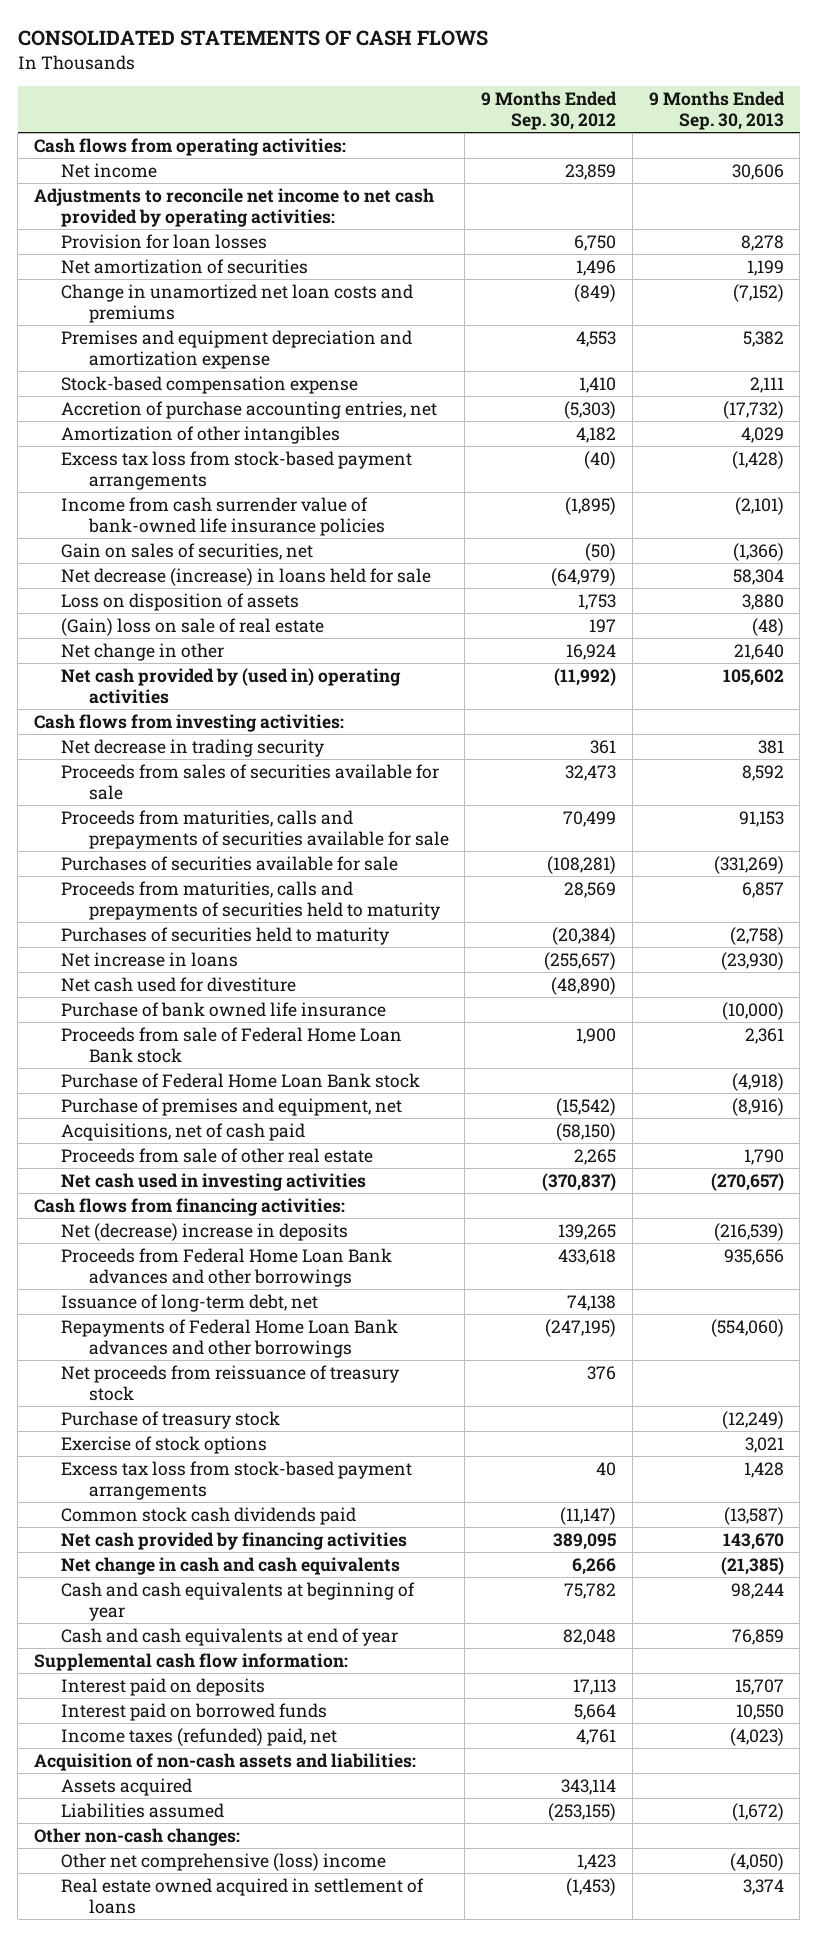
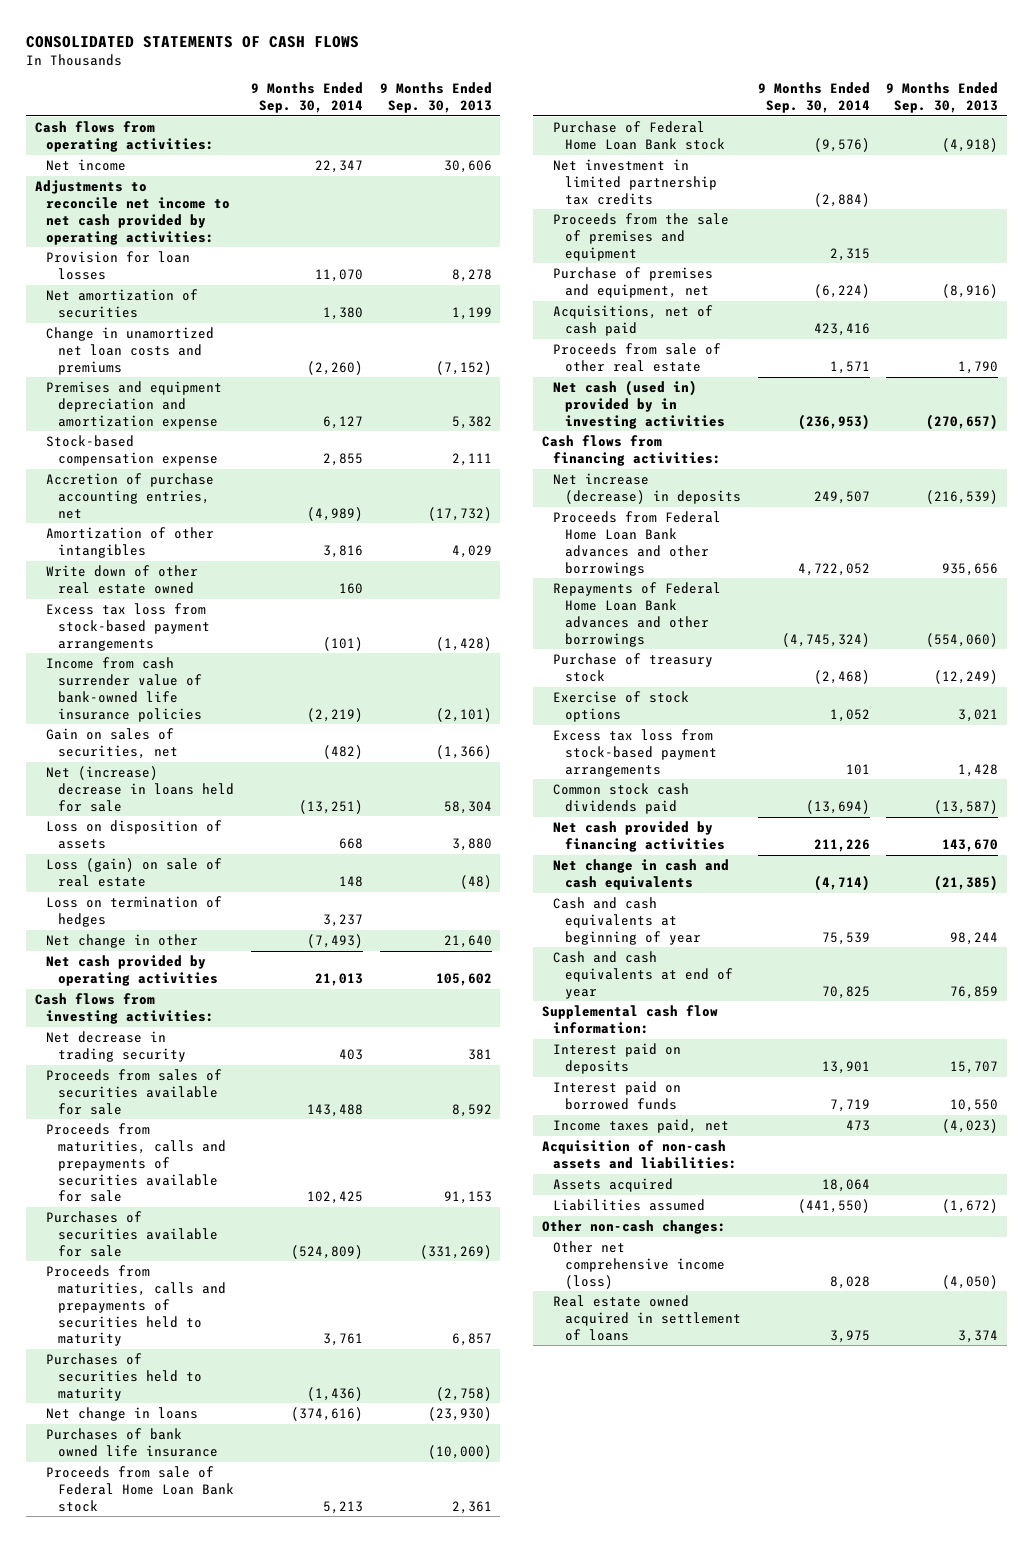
- | 9 Months Ended Sep. 30, 2012 | 9 Months Ended Sep. 30, 2013
+ | 9 Months Ended Sep. 30, 2014 | 9 Months Ended Sep. 30, 2013
+ Write down of other real estate owned | 160 |
- Net decrease (increase) in loans held for sale | (64,979) | 58,304
+ Net (increase) decrease in loans held for sale | (13,251) | 58,304
- (Gain) loss on sale of real estate | 197 | (48)
+ Loss (gain) on sale of real estate | 148 | (48)
+ Loss on termination of hedges | 3,237 |
- Net cash provided by (used in) operating activities | (11,992) | 105,602
+ Net cash provided by operating activities | 21,013 | 105,602
- Net increase in loans | (255,657) | (23,930)
- Net cash used for divestiture | (48,890) |
- Purchase of bank owned life insurance | | (10,000)
+ Net change in loans | (374,616) | (23,930)
+ Purchases of bank owned life insurance | | (10,000)
+ Net investment in limited partnership tax credits | (2,884) |
+ Proceeds from the sale of premises and equipment | 2,315 |
- Net cash used in investing activities | (370,837) | (270,657)
+ Net cash (used in) provided by in investing activities | (236,953) | (270,657)
- Net (decrease) increase in deposits | 139,265 | (216,539)
+ Net increase (decrease) in deposits | 249,507 | (216,539)
- Issuance of long-term debt, net | 74,138 |
- Net proceeds from reissuance of treasury stock | 376 |
- Income taxes (refunded) paid, net | 4,761 | (4,023)
+ Income taxes paid, net | 473 | (4,023)
- Other net comprehensive (loss) income | 1,423 | (4,050)
+ Other net comprehensive income (loss) | 8,028 | (4,050)

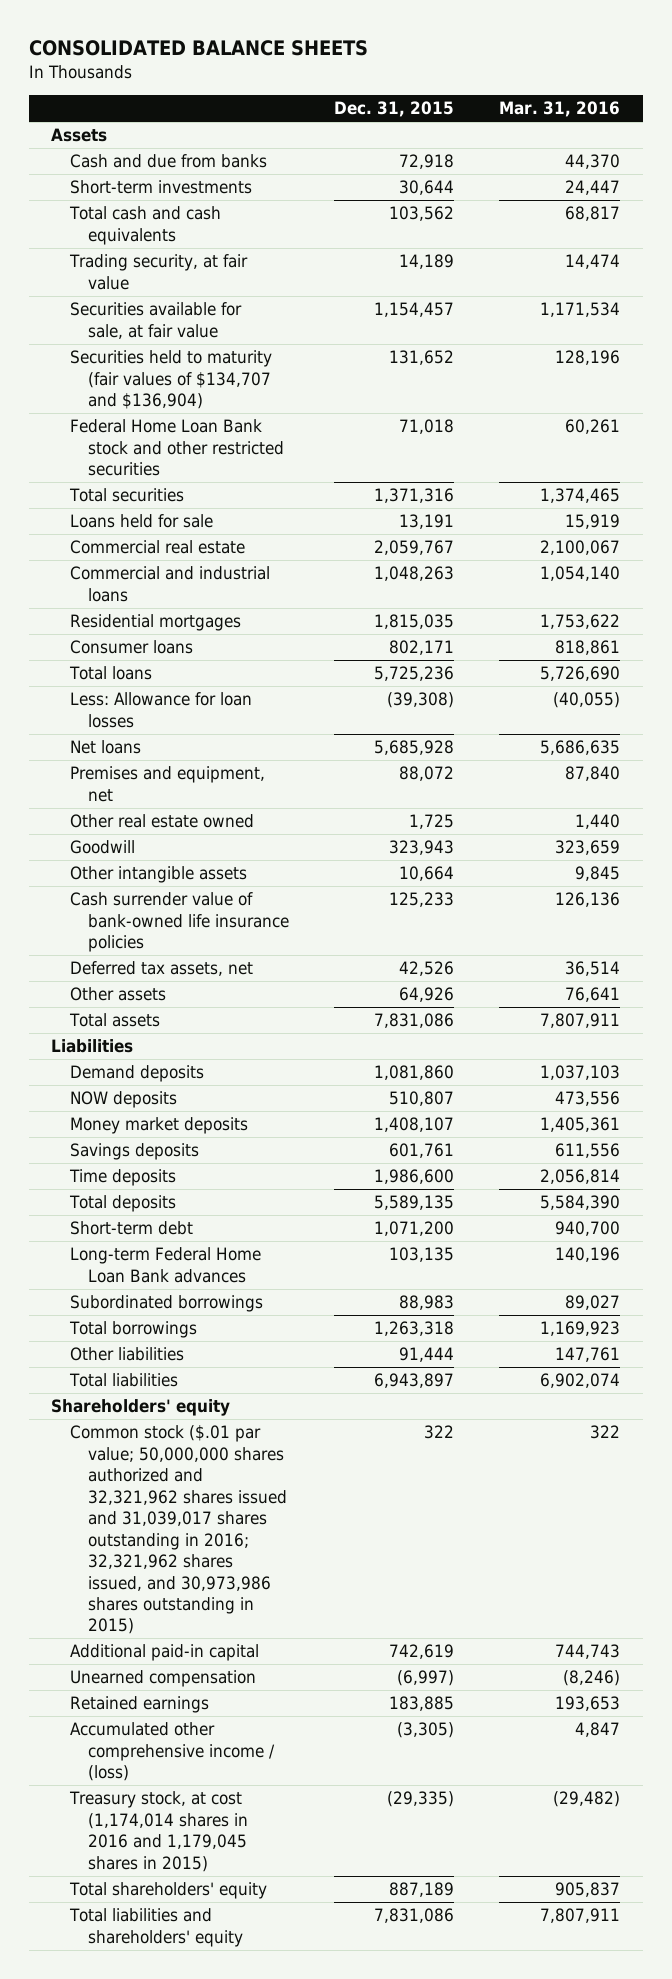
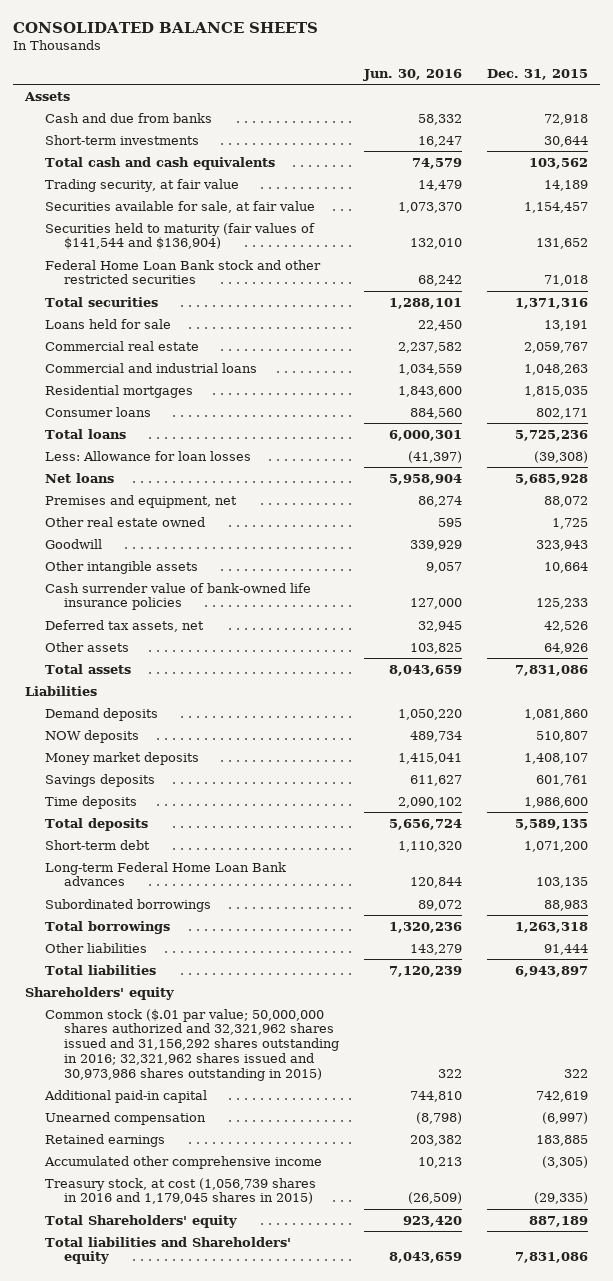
- | Dec. 31, 2015 | Mar. 31, 2016
+ | Jun. 30, 2016 | Dec. 31, 2015
- Securities held to maturity (fair values of $134,707 and $136,904) | 131,652 | 128,196
+ Securities held to maturity (fair values of $141,544 and $136,904) | 132,010 | 131,652
- Common stock ($.01 par value; 50,000,000 shares authorized and 32,321,962 shares issued and 31,039,017 shares outstanding in 2016; 32,321,962 shares issued, and 30,973,986 shares outstanding in 2015) | 322 | 322
+ Common stock ($.01 par value; 50,000,000 shares authorized and 32,321,962 shares issued and 31,156,292 shares outstanding in 2016; 32,321,962 shares issued and 30,973,986 shares outstanding in 2015) | 322 | 322
- Accumulated other comprehensive income / (loss) | (3,305) | 4,847
- Treasury stock, at cost (1,174,014 shares in 2016 and 1,179,045 shares in 2015) | (29,335) | (29,482)
- Total shareholders' equity | 887,189 | 905,837
- Total liabilities and shareholders' equity | 7,831,086 | 7,807,911
+ Accumulated other comprehensive income | 10,213 | (3,305)
+ Treasury stock, at cost (1,056,739 shares in 2016 and 1,179,045 shares in 2015) | (26,509) | (29,335)
+ Total Shareholders' equity | 923,420 | 887,189
+ Total liabilities and Shareholders' equity | 8,043,659 | 7,831,086

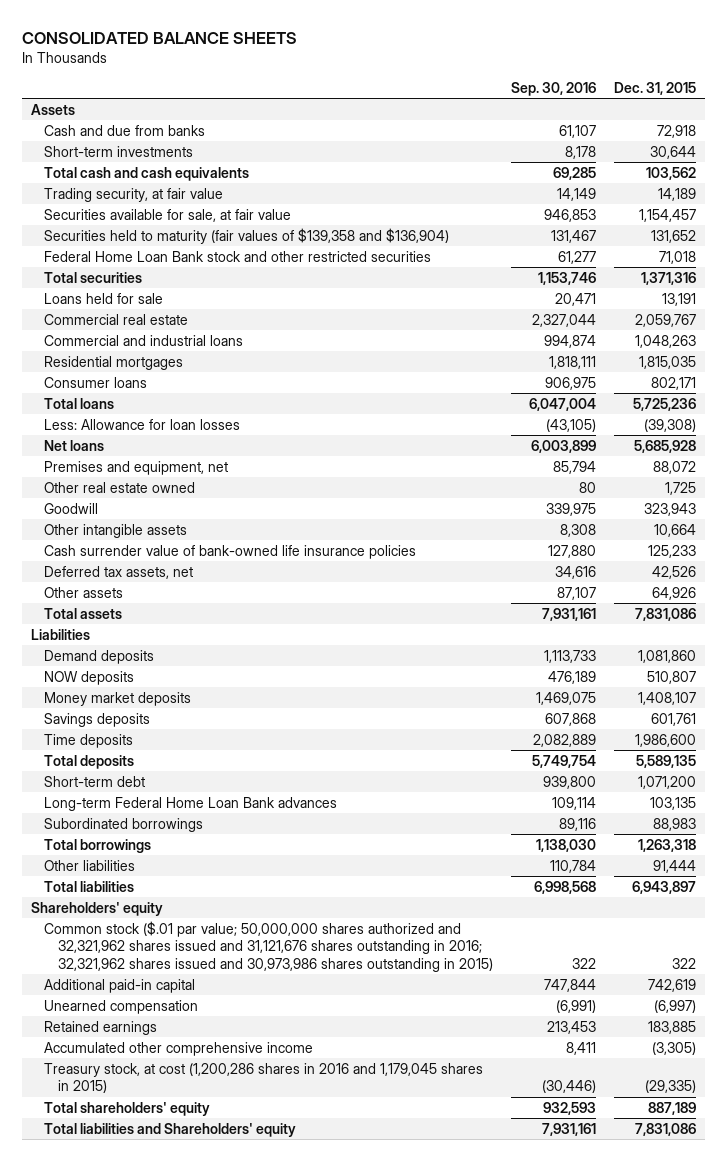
- | Jun. 30, 2016 | Dec. 31, 2015
+ | Sep. 30, 2016 | Dec. 31, 2015
- Securities held to maturity (fair values of $141,544 and $136,904) | 132,010 | 131,652
+ Securities held to maturity (fair values of $139,358 and $136,904) | 131,467 | 131,652
- Common stock ($.01 par value; 50,000,000 shares authorized and 32,321,962 shares issued and 31,156,292 shares outstanding in 2016; 32,321,962 shares issued and 30,973,986 shares outstanding in 2015) | 322 | 322
+ Common stock ($.01 par value; 50,000,000 shares authorized and 32,321,962 shares issued and 31,121,676 shares outstanding in 2016; 32,321,962 shares issued and 30,973,986 shares outstanding in 2015) | 322 | 322
- Treasury stock, at cost (1,056,739 shares in 2016 and 1,179,045 shares in 2015) | (26,509) | (29,335)
- Total Shareholders' equity | 923,420 | 887,189
+ Treasury stock, at cost (1,200,286 shares in 2016 and 1,179,045 shares in 2015) | (30,446) | (29,335)
+ Total shareholders' equity | 932,593 | 887,189

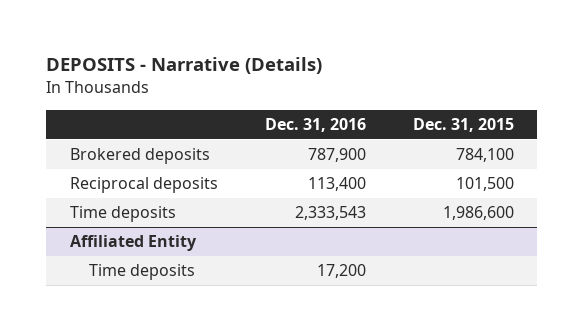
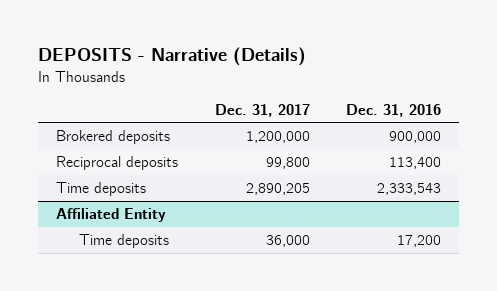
- | Dec. 31, 2016 | Dec. 31, 2015
+ | Dec. 31, 2017 | Dec. 31, 2016
- Brokered deposits | 787,900 | 784,100
+ Brokered deposits | 1,200,000 | 900,000

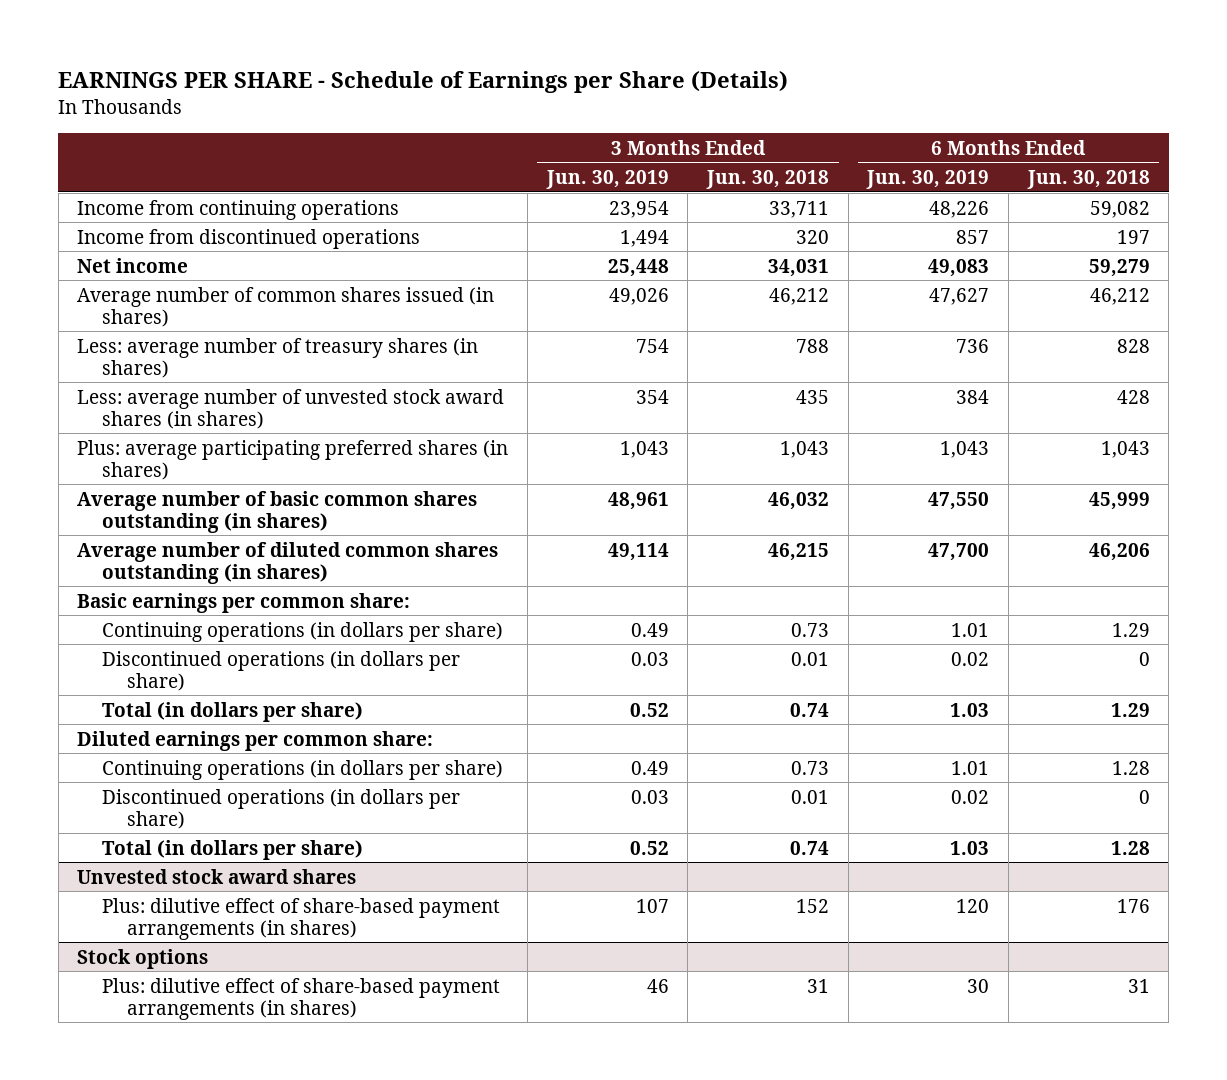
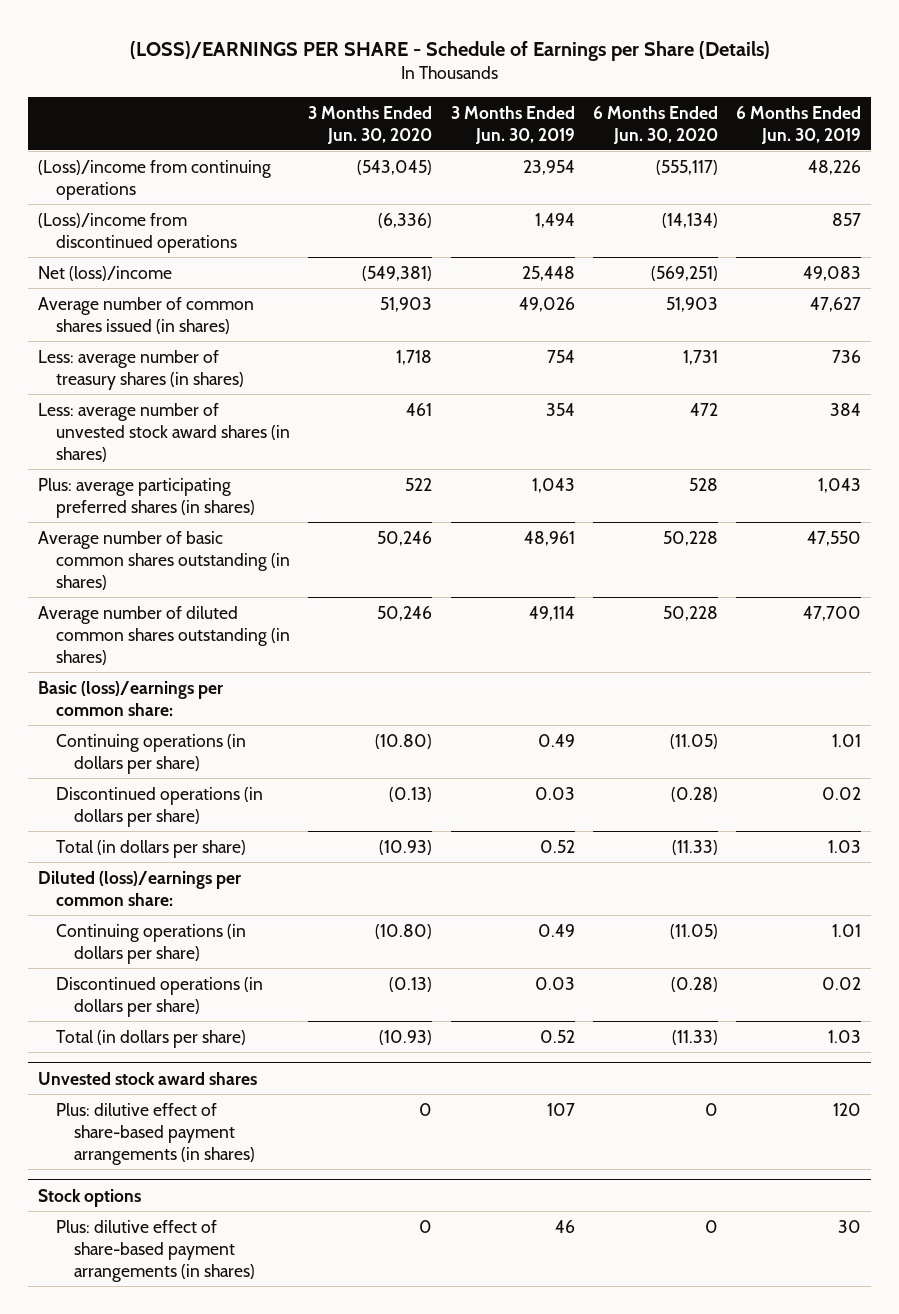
- EARNINGS PER SHARE - Schedule of Earnings per Share (Details)
+ (LOSS)/EARNINGS PER SHARE - Schedule of Earnings per Share (Details)
- | 3 Months Ended Jun. 30, 2019 | 3 Months Ended Jun. 30, 2018 | 6 Months Ended Jun. 30, 2019 | 6 Months Ended Jun. 30, 2018
+ | 3 Months Ended Jun. 30, 2020 | 3 Months Ended Jun. 30, 2019 | 6 Months Ended Jun. 30, 2020 | 6 Months Ended Jun. 30, 2019
- Income from continuing operations | 23,954 | 33,711 | 48,226 | 59,082
- Income from discontinued operations | 1,494 | 320 | 857 | 197
- Net income | 25,448 | 34,031 | 49,083 | 59,279
+ (Loss)/income from continuing operations | (543,045) | 23,954 | (555,117) | 48,226
+ (Loss)/income from discontinued operations | (6,336) | 1,494 | (14,134) | 857
+ Net (loss)/income | (549,381) | 25,448 | (569,251) | 49,083
- Basic earnings per common share:
+ Basic (loss)/earnings per common share:
- Diluted earnings per common share:
+ Diluted (loss)/earnings per common share:

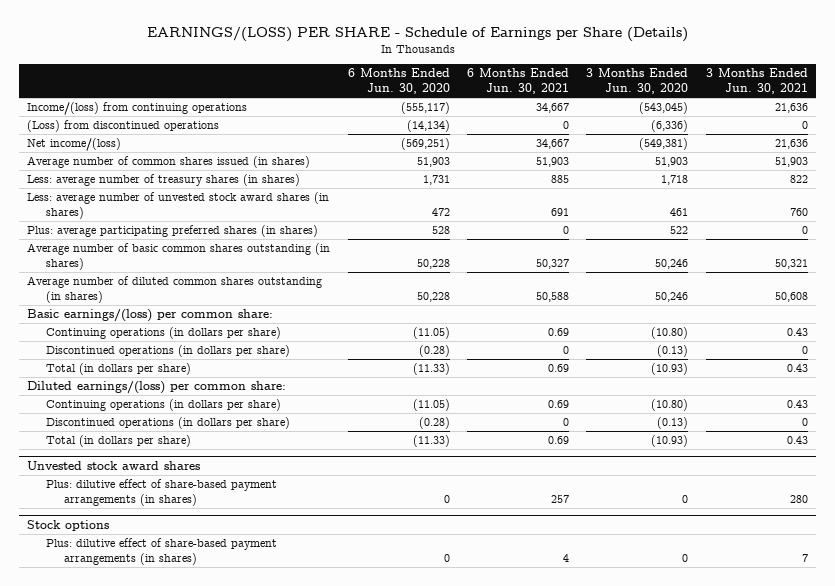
- (LOSS)/EARNINGS PER SHARE - Schedule of Earnings per Share (Details)
+ EARNINGS/(LOSS) PER SHARE - Schedule of Earnings per Share (Details)
- | 3 Months Ended Jun. 30, 2020 | 3 Months Ended Jun. 30, 2019 | 6 Months Ended Jun. 30, 2020 | 6 Months Ended Jun. 30, 2019
+ | 6 Months Ended Jun. 30, 2020 | 6 Months Ended Jun. 30, 2021 | 3 Months Ended Jun. 30, 2020 | 3 Months Ended Jun. 30, 2021
- (Loss)/income from continuing operations | (543,045) | 23,954 | (555,117) | 48,226
- (Loss)/income from discontinued operations | (6,336) | 1,494 | (14,134) | 857
- Net (loss)/income | (549,381) | 25,448 | (569,251) | 49,083
+ Income/(loss) from continuing operations | (555,117) | 34,667 | (543,045) | 21,636
+ (Loss) from discontinued operations | (14,134) | 0 | (6,336) | 0
+ Net income/(loss) | (569,251) | 34,667 | (549,381) | 21,636
- Basic (loss)/earnings per common share:
+ Basic earnings/(loss) per common share:
- Diluted (loss)/earnings per common share:
+ Diluted earnings/(loss) per common share:

